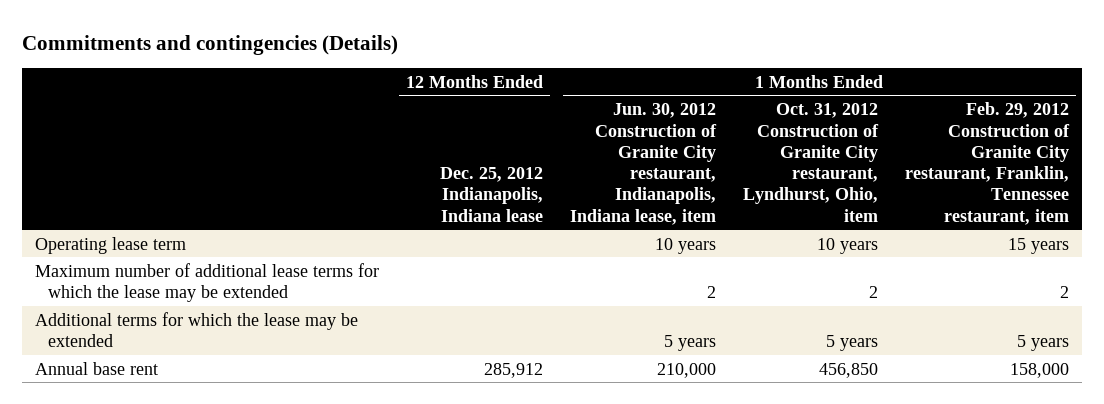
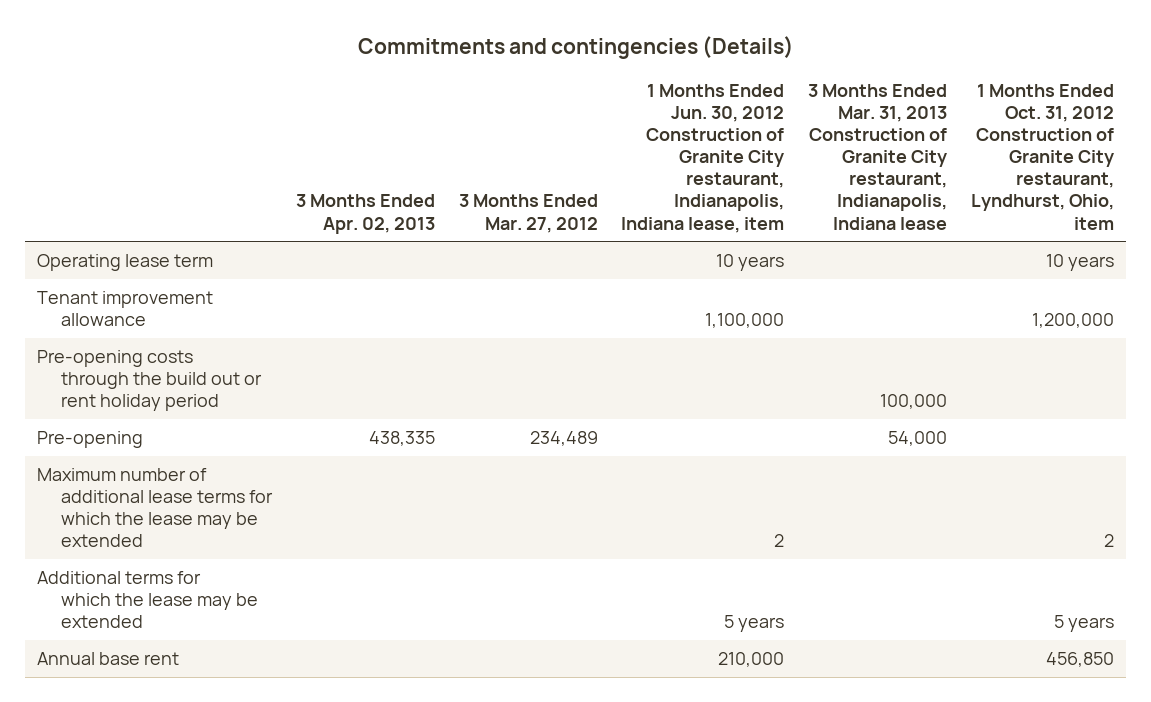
- | 12 Months Ended Dec. 25, 2012 Indianapolis, Indiana lease | 1 Months Ended Jun. 30, 2012 Construction of Granite City restaurant, Indianapolis, Indiana lease, item | 1 Months Ended Oct. 31, 2012 Construction of Granite City restaurant, Lyndhurst, Ohio, item | 1 Months Ended Feb. 29, 2012 Construction of Granite City restaurant, Franklin, Tennessee restaurant, item
+ | 3 Months Ended Apr. 02, 2013 | 3 Months Ended Mar. 27, 2012 | 1 Months Ended Jun. 30, 2012 Construction of Granite City restaurant, Indianapolis, Indiana lease, item | 3 Months Ended Mar. 31, 2013 Construction of Granite City restaurant, Indianapolis, Indiana lease | 1 Months Ended Oct. 31, 2012 Construction of Granite City restaurant, Lyndhurst, Ohio, item
+ Tenant improvement allowance | | | 1,100,000 | | 1,200,000
+ Pre-opening costs through the build out or rent holiday period | | | | 100,000 |
+ Pre-opening | 438,335 | 234,489 | | 54,000 |

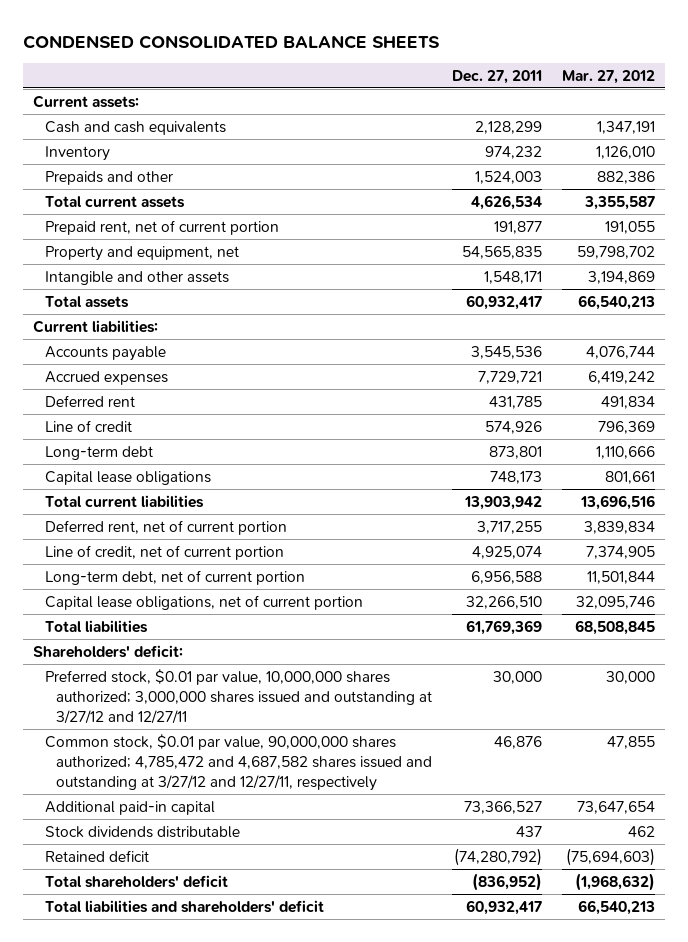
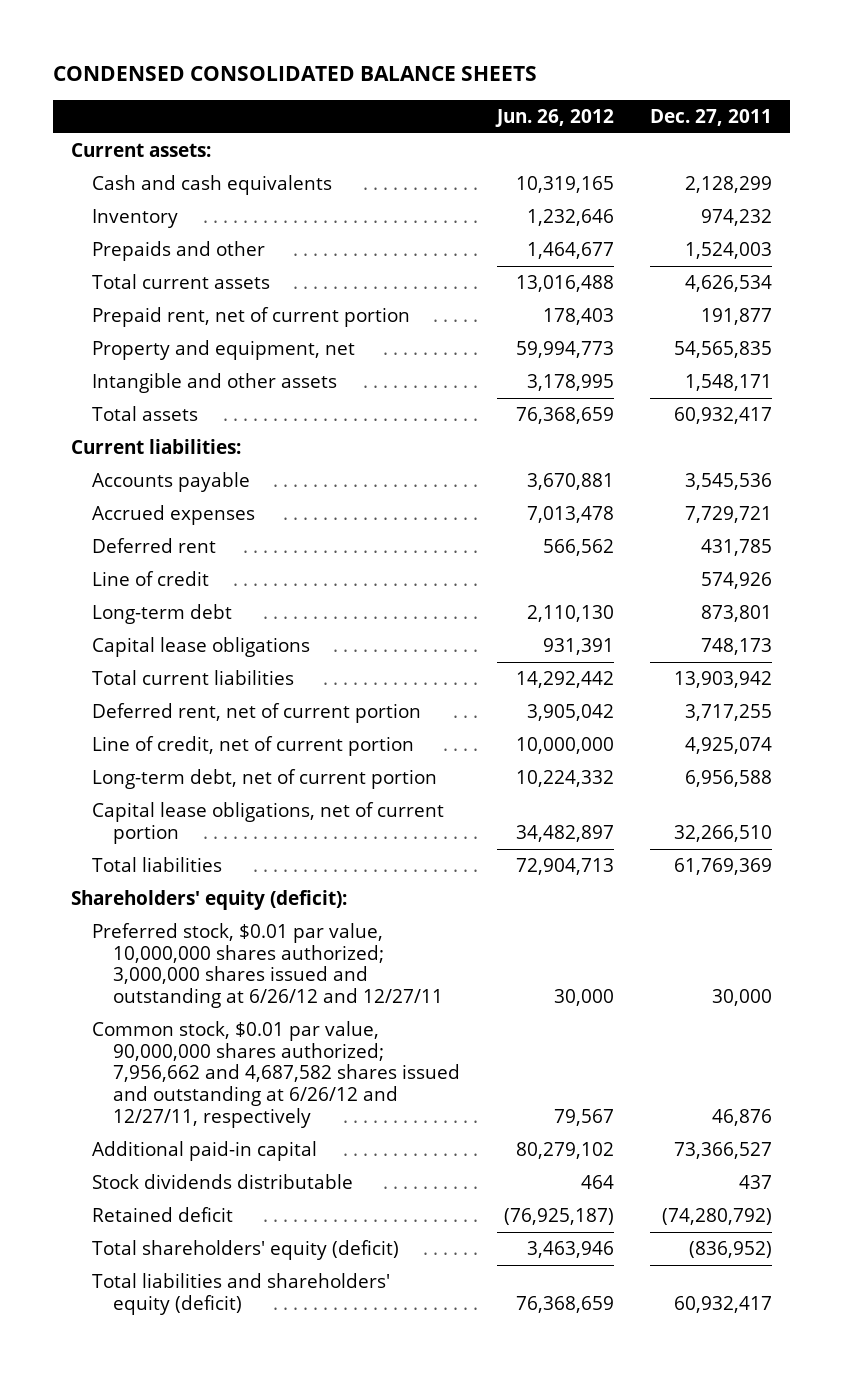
- | Dec. 27, 2011 | Mar. 27, 2012
+ | Jun. 26, 2012 | Dec. 27, 2011
- Shareholders' deficit:
- Preferred stock, $0.01 par value, 10,000,000 shares authorized; 3,000,000 shares issued and outstanding at 3/27/12 and 12/27/11 | 30,000 | 30,000
- Common stock, $0.01 par value, 90,000,000 shares authorized; 4,785,472 and 4,687,582 shares issued and outstanding at 3/27/12 and 12/27/11, respectively | 46,876 | 47,855
+ Shareholders' equity (deficit):
+ Preferred stock, $0.01 par value, 10,000,000 shares authorized; 3,000,000 shares issued and outstanding at 6/26/12 and 12/27/11 | 30,000 | 30,000
+ Common stock, $0.01 par value, 90,000,000 shares authorized; 7,956,662 and 4,687,582 shares issued and outstanding at 6/26/12 and 12/27/11, respectively | 79,567 | 46,876
- Total shareholders' deficit | (836,952) | (1,968,632)
- Total liabilities and shareholders' deficit | 60,932,417 | 66,540,213
+ Total shareholders' equity (deficit) | 3,463,946 | (836,952)
+ Total liabilities and shareholders' equity (deficit) | 76,368,659 | 60,932,417

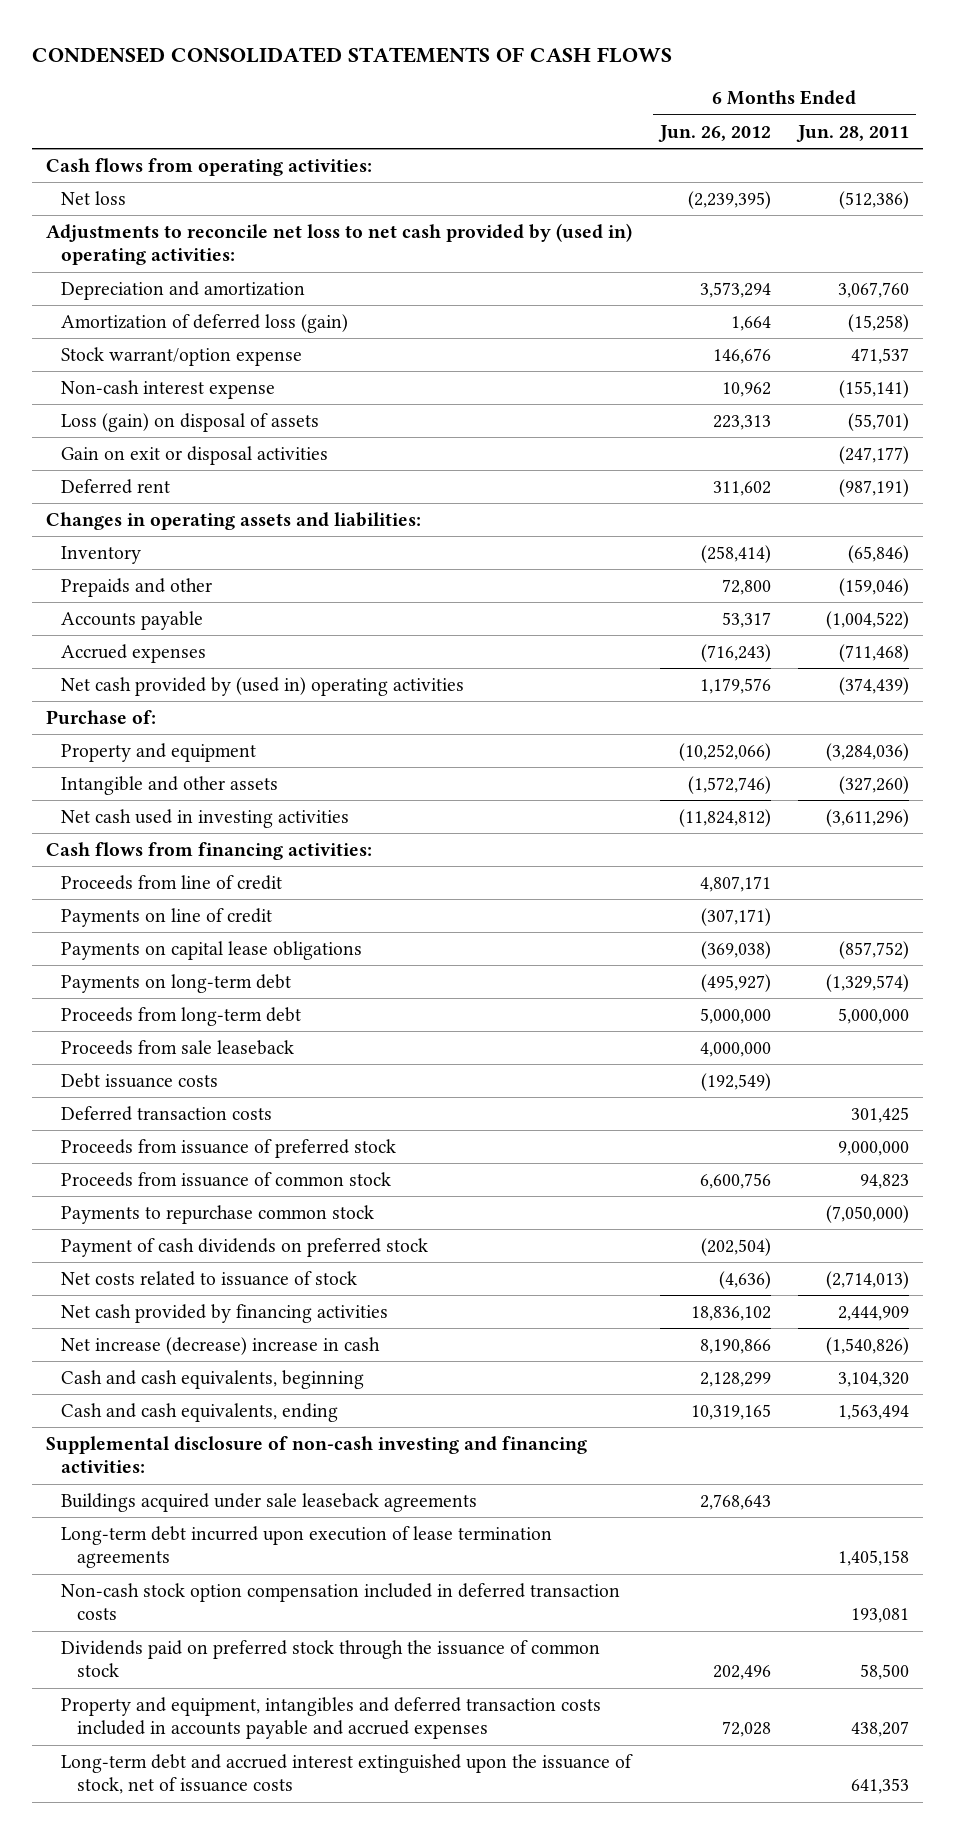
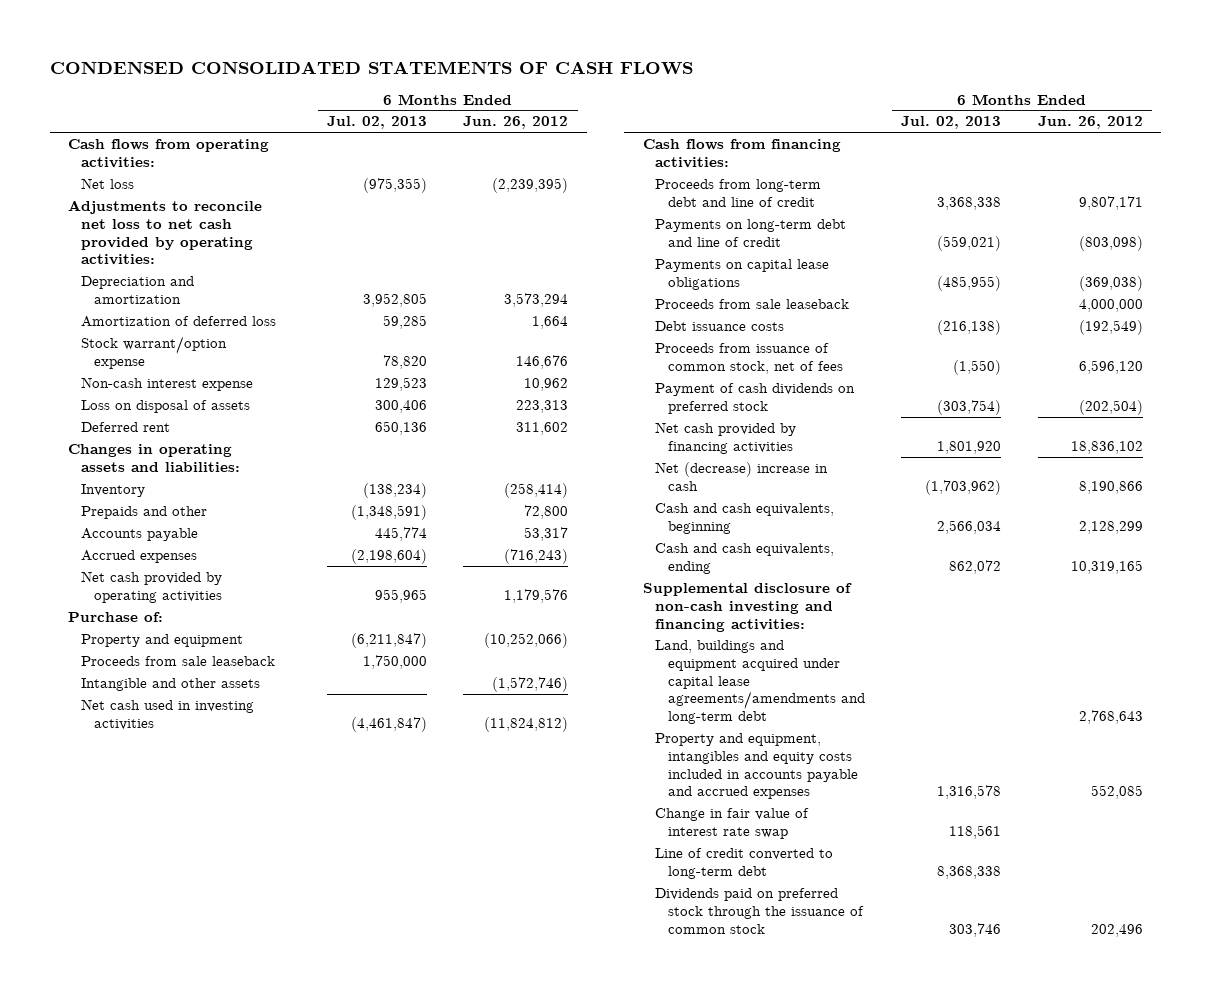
- | 6 Months Ended Jun. 26, 2012 | 6 Months Ended Jun. 28, 2011
+ | 6 Months Ended Jul. 02, 2013 | 6 Months Ended Jun. 26, 2012
- Adjustments to reconcile net loss to net cash provided by (used in) operating activities:
+ Adjustments to reconcile net loss to net cash provided by operating activities:
- Amortization of deferred loss (gain) | 1,664 | (15,258)
+ Amortization of deferred loss | 59,285 | 1,664
- Loss (gain) on disposal of assets | 223,313 | (55,701)
- Gain on exit or disposal activities | | (247,177)
+ Loss on disposal of assets | 300,406 | 223,313
- Net cash provided by (used in) operating activities | 1,179,576 | (374,439)
+ Net cash provided by operating activities | 955,965 | 1,179,576
+ Proceeds from sale leaseback | 1,750,000 |
- Proceeds from line of credit | 4,807,171 |
- Payments on line of credit | (307,171) |
+ Proceeds from long-term debt and line of credit | 3,368,338 | 9,807,171
+ Payments on long-term debt and line of credit | (559,021) | (803,098)
- Payments on long-term debt | (495,927) | (1,329,574)
- Proceeds from long-term debt | 5,000,000 | 5,000,000
- Deferred transaction costs | | 301,425
- Proceeds from issuance of preferred stock | | 9,000,000
- Proceeds from issuance of common stock | 6,600,756 | 94,823
- Payments to repurchase common stock | | (7,050,000)
+ Proceeds from issuance of common stock, net of fees | (1,550) | 6,596,120
- Net costs related to issuance of stock | (4,636) | (2,714,013)
- Net increase (decrease) increase in cash | 8,190,866 | (1,540,826)
+ Net (decrease) increase in cash | (1,703,962) | 8,190,866
- Buildings acquired under sale leaseback agreements | 2,768,643 |
- Long-term debt incurred upon execution of lease termination agreements | | 1,405,158
- Non-cash stock option compensation included in deferred transaction costs | | 193,081
+ Land, buildings and equipment acquired under capital lease agreements/amendments and long-term debt | | 2,768,643
+ Property and equipment, intangibles and equity costs included in accounts payable and accrued expenses | 1,316,578 | 552,085
+ Change in fair value of interest rate swap | 118,561 |
+ Line of credit converted to long-term debt | 8,368,338 |
- Property and equipment, intangibles and deferred transaction costs included in accounts payable and accrued expenses | 72,028 | 438,207
- Long-term debt and accrued interest extinguished upon the issuance of stock, net of issuance costs | | 641,353

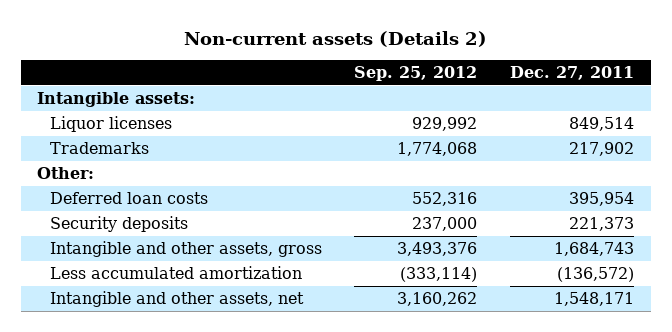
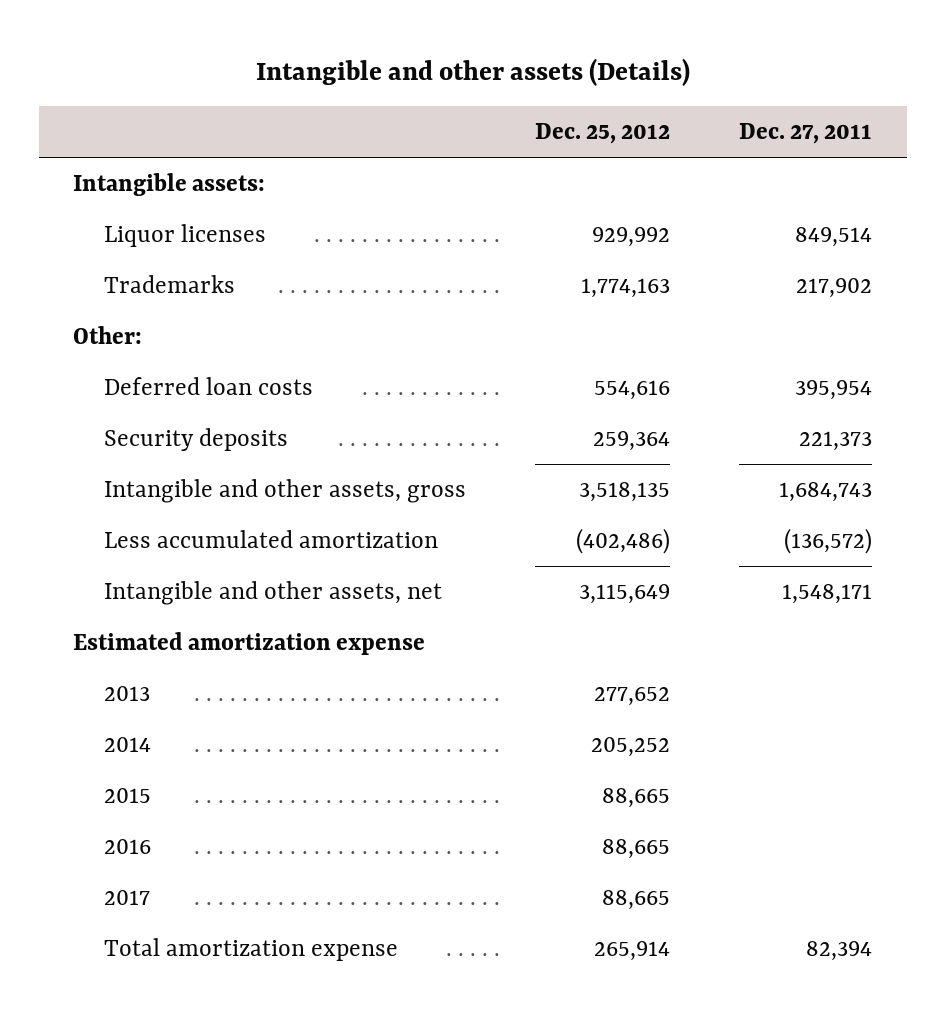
- Non-current assets (Details 2)
+ Intangible and other assets (Details)
- | Sep. 25, 2012 | Dec. 27, 2011
+ | Dec. 25, 2012 | Dec. 27, 2011
+ Estimated amortization expense
+ 2013 | 277,652 |
+ 2014 | 205,252 |
+ 2015 | 88,665 |
+ 2016 | 88,665 |
+ 2017 | 88,665 |
+ Total amortization expense | 265,914 | 82,394

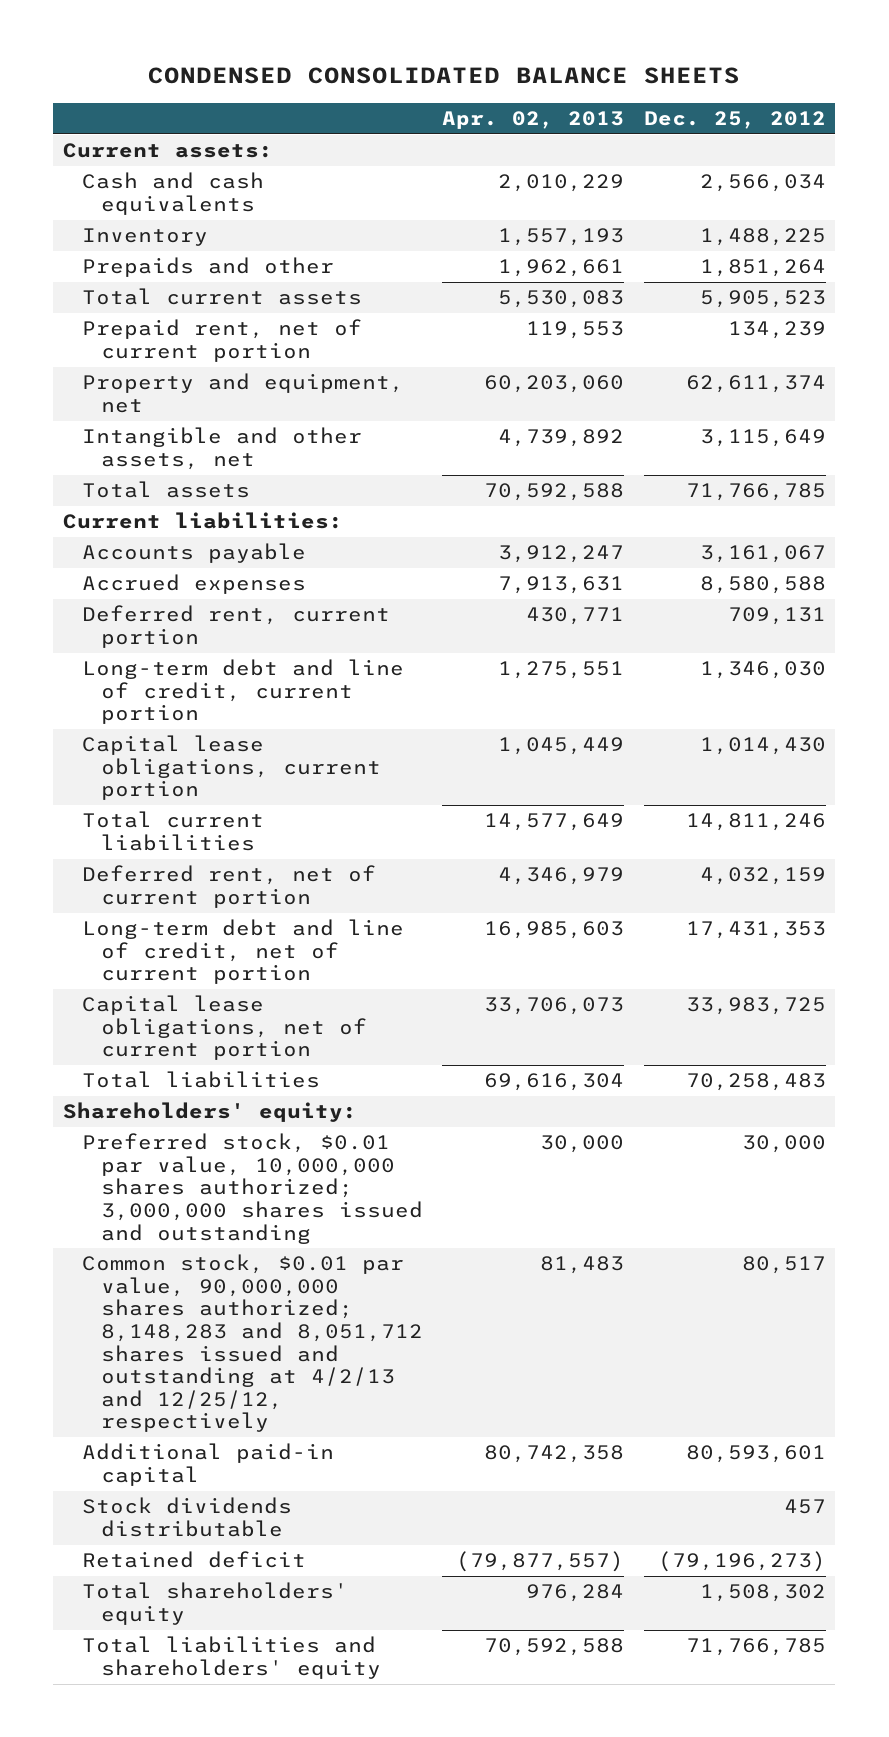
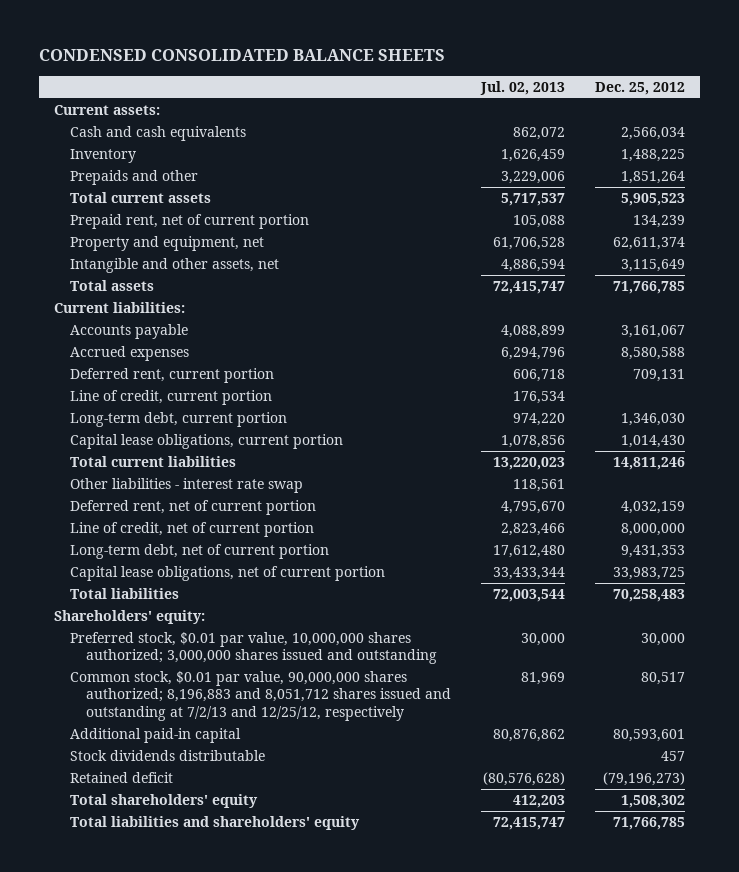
- | Apr. 02, 2013 | Dec. 25, 2012
+ | Jul. 02, 2013 | Dec. 25, 2012
- Long-term debt and line of credit, current portion | 1,275,551 | 1,346,030
+ Line of credit, current portion | 176,534 |
+ Long-term debt, current portion | 974,220 | 1,346,030
+ Other liabilities - interest rate swap | 118,561 |
- Long-term debt and line of credit, net of current portion | 16,985,603 | 17,431,353
+ Line of credit, net of current portion | 2,823,466 | 8,000,000
+ Long-term debt, net of current portion | 17,612,480 | 9,431,353
- Common stock, $0.01 par value, 90,000,000 shares authorized; 8,148,283 and 8,051,712 shares issued and outstanding at 4/2/13 and 12/25/12, respectively | 81,483 | 80,517
+ Common stock, $0.01 par value, 90,000,000 shares authorized; 8,196,883 and 8,051,712 shares issued and outstanding at 7/2/13 and 12/25/12, respectively | 81,969 | 80,517

